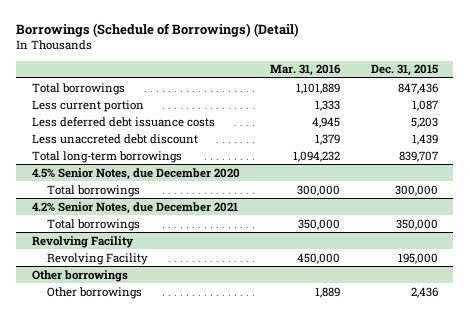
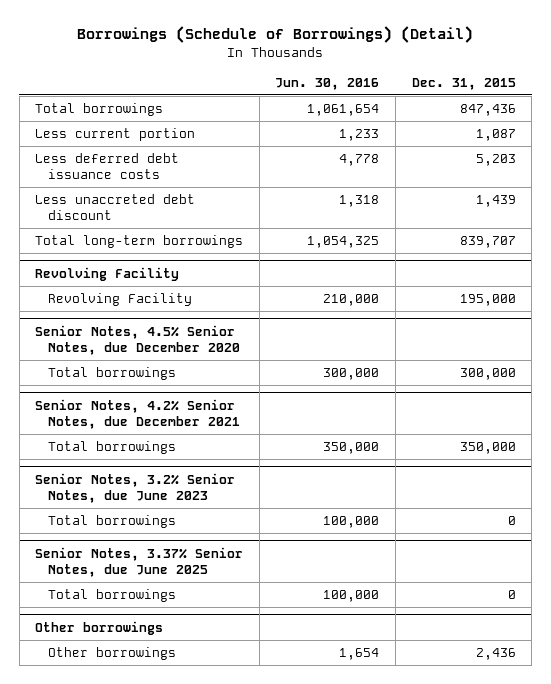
- | Mar. 31, 2016 | Dec. 31, 2015
+ | Jun. 30, 2016 | Dec. 31, 2015
- 4.5% Senior Notes, due December 2020
- Total borrowings | 300,000 | 300,000
- 4.2% Senior Notes, due December 2021
- Total borrowings | 350,000 | 350,000
+ Senior Notes, 4.5% Senior Notes, due December 2020
+ Total borrowings | 300,000 | 300,000
+ Senior Notes, 4.2% Senior Notes, due December 2021
+ Total borrowings | 350,000 | 350,000
+ Senior Notes, 3.2% Senior Notes, due June 2023
+ Total borrowings | 100,000 | 0
+ Senior Notes, 3.37% Senior Notes, due June 2025
+ Total borrowings | 100,000 | 0

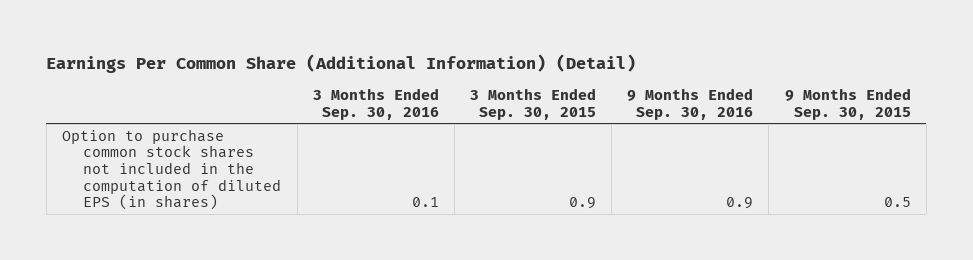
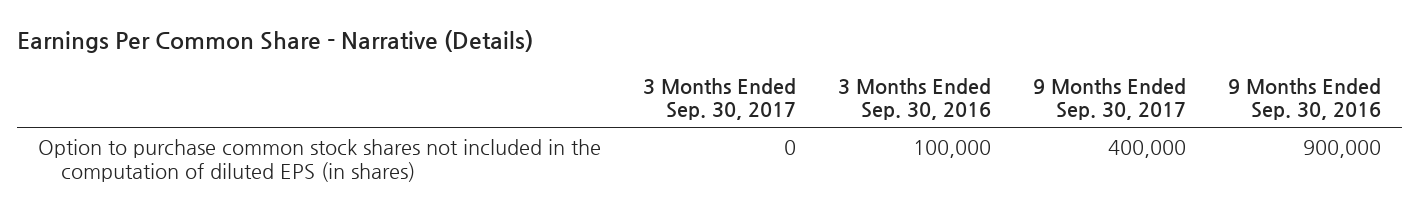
- Earnings Per Common Share (Additional Information) (Detail)
+ Earnings Per Common Share - Narrative (Details)
- | 3 Months Ended Sep. 30, 2016 | 3 Months Ended Sep. 30, 2015 | 9 Months Ended Sep. 30, 2016 | 9 Months Ended Sep. 30, 2015
+ | 3 Months Ended Sep. 30, 2017 | 3 Months Ended Sep. 30, 2016 | 9 Months Ended Sep. 30, 2017 | 9 Months Ended Sep. 30, 2016
- Option to purchase common stock shares not included in the computation of diluted EPS (in shares) | 0.1 | 0.9 | 0.9 | 0.5
+ Option to purchase common stock shares not included in the computation of diluted EPS (in shares) | 0 | 100,000 | 400,000 | 900,000

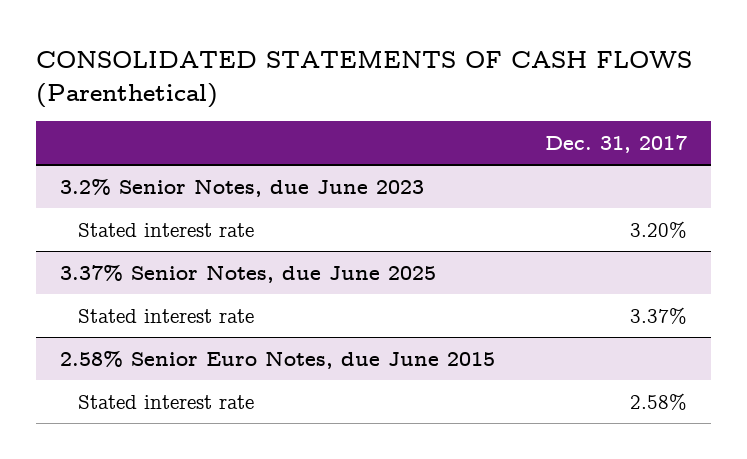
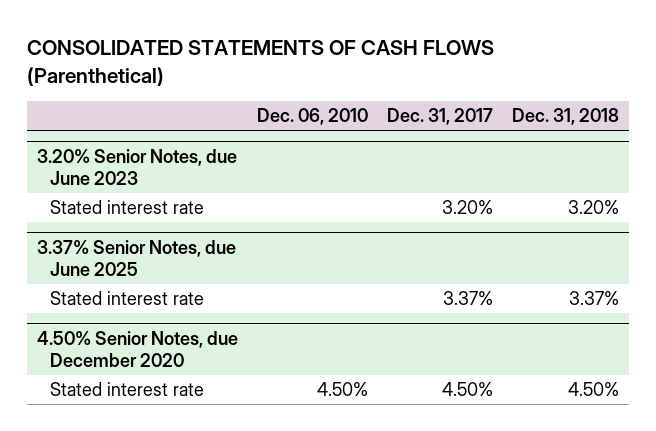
- | Dec. 31, 2017
+ | Dec. 06, 2010 | Dec. 31, 2017 | Dec. 31, 2018
- 3.2% Senior Notes, due June 2023
+ 3.20% Senior Notes, due June 2023
- 2.58% Senior Euro Notes, due June 2015
- Stated interest rate | 2.58%
+ 4.50% Senior Notes, due December 2020
+ Stated interest rate | 4.50% | 4.50% | 4.50%

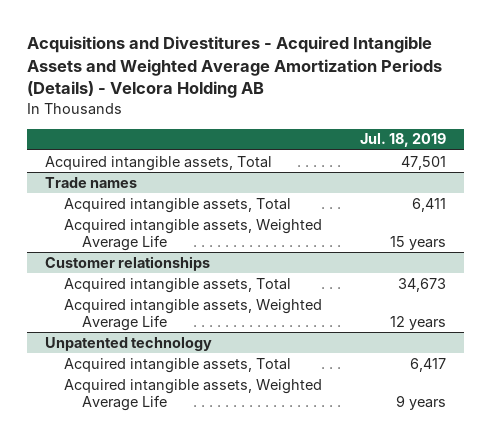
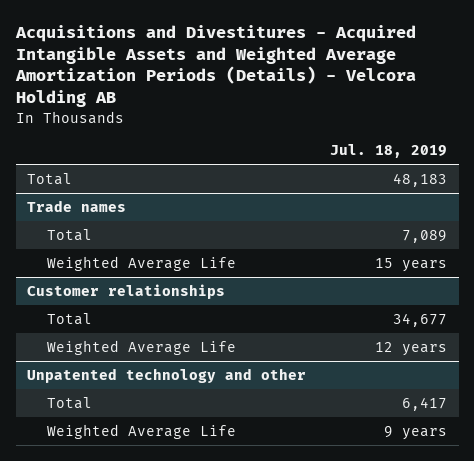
- Acquired intangible assets, Total | 47,501
+ Total | 48,183
@ Trade names
- Acquired intangible assets, Total | 6,411
- Acquired intangible assets, Weighted Average Life | 15 years
+ Total | 7,089
+ Weighted Average Life | 15 years
@ Customer relationships
- Acquired intangible assets, Total | 34,673
- Acquired intangible assets, Weighted Average Life | 12 years
- Unpatented technology
- Acquired intangible assets, Total | 6,417
- Acquired intangible assets, Weighted Average Life | 9 years
@ Customer relationships
+ Total | 34,677
+ Weighted Average Life | 12 years
+ Unpatented technology and other
+ Total | 6,417
+ Weighted Average Life | 9 years

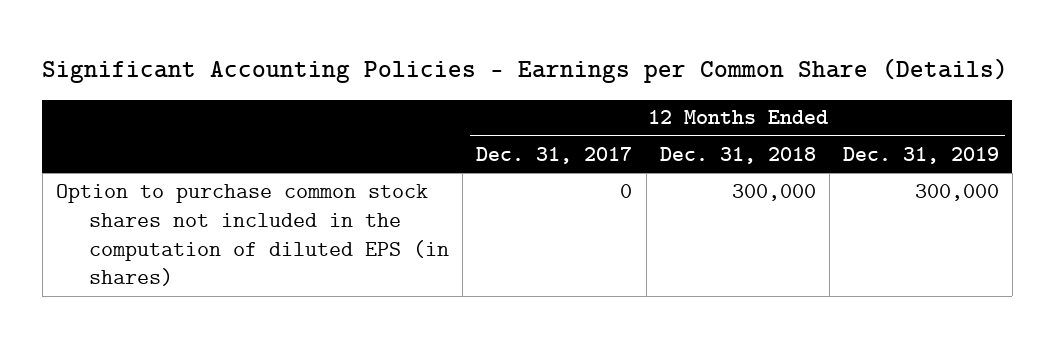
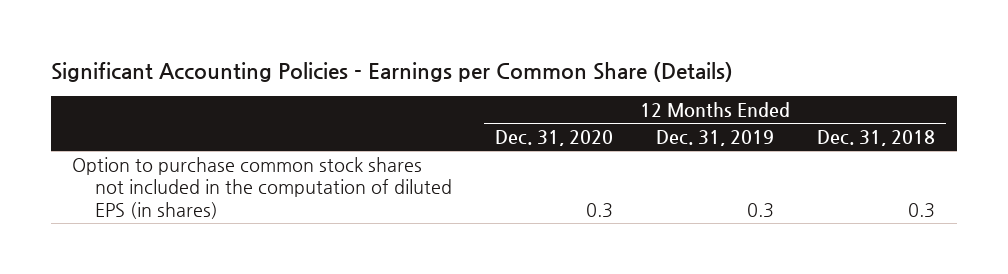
- | 12 Months Ended Dec. 31, 2017 | 12 Months Ended Dec. 31, 2018 | 12 Months Ended Dec. 31, 2019
+ | 12 Months Ended Dec. 31, 2020 | 12 Months Ended Dec. 31, 2019 | 12 Months Ended Dec. 31, 2018
- Option to purchase common stock shares not included in the computation of diluted EPS (in shares) | 0 | 300,000 | 300,000
+ Option to purchase common stock shares not included in the computation of diluted EPS (in shares) | 0.3 | 0.3 | 0.3

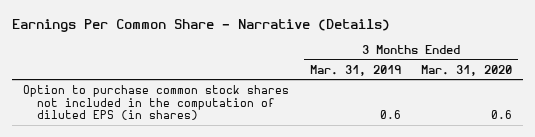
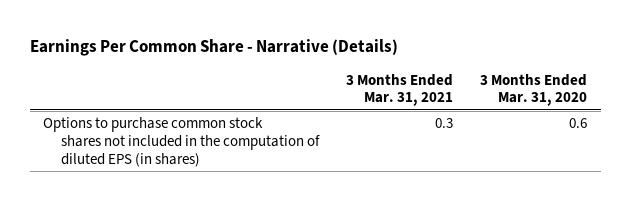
- | 3 Months Ended Mar. 31, 2019 | 3 Months Ended Mar. 31, 2020
+ | 3 Months Ended Mar. 31, 2021 | 3 Months Ended Mar. 31, 2020
- Option to purchase common stock shares not included in the computation of diluted EPS (in shares) | 0.6 | 0.6
+ Options to purchase common stock shares not included in the computation of diluted EPS (in shares) | 0.3 | 0.6

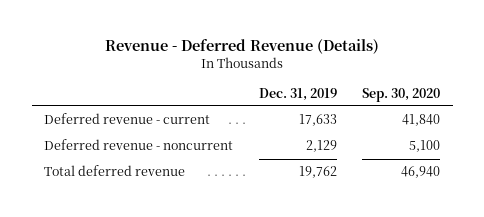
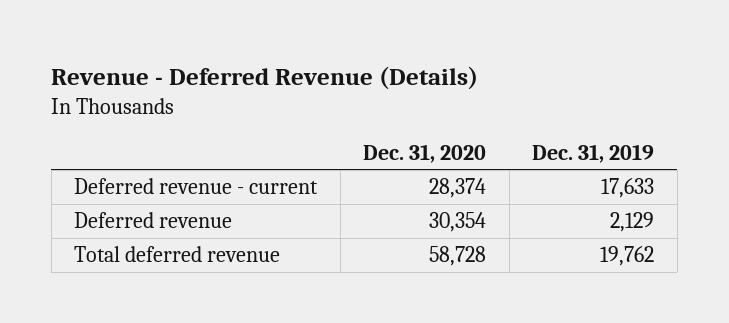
- | Dec. 31, 2019 | Sep. 30, 2020
+ | Dec. 31, 2020 | Dec. 31, 2019
- Deferred revenue - noncurrent | 2,129 | 5,100
+ Deferred revenue | 30,354 | 2,129

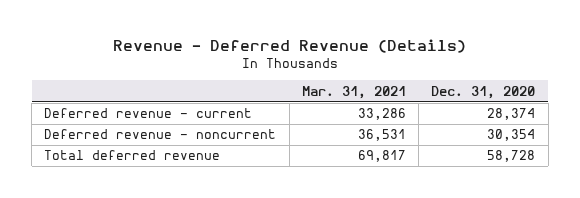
- | Dec. 31, 2020 | Dec. 31, 2019
+ | Mar. 31, 2021 | Dec. 31, 2020
- Deferred revenue | 30,354 | 2,129
+ Deferred revenue - noncurrent | 36,531 | 30,354

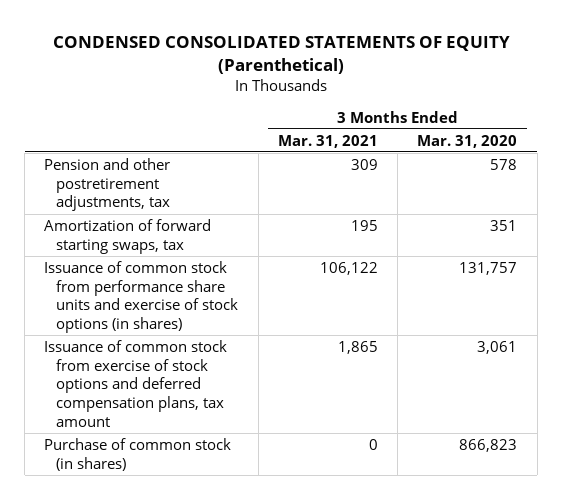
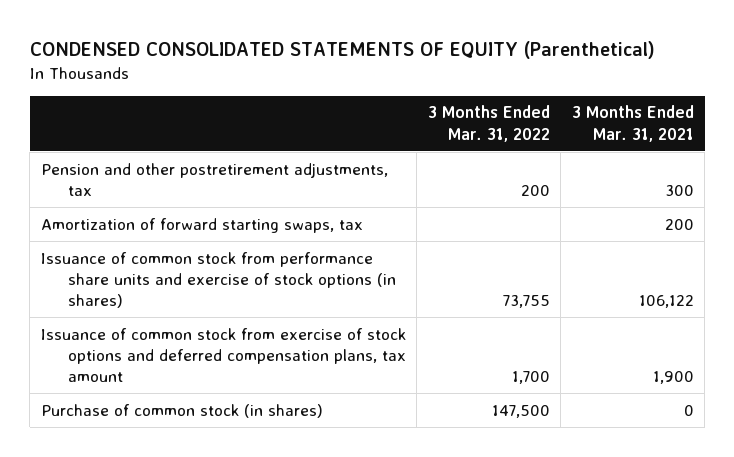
- | 3 Months Ended Mar. 31, 2021 | 3 Months Ended Mar. 31, 2020
+ | 3 Months Ended Mar. 31, 2022 | 3 Months Ended Mar. 31, 2021
- Pension and other postretirement adjustments, tax | 309 | 578
- Amortization of forward starting swaps, tax | 195 | 351
+ Pension and other postretirement adjustments, tax | 200 | 300
+ Amortization of forward starting swaps, tax | | 200
- Issuance of common stock from exercise of stock options and deferred compensation plans, tax amount | 1,865 | 3,061
+ Issuance of common stock from exercise of stock options and deferred compensation plans, tax amount | 1,700 | 1,900

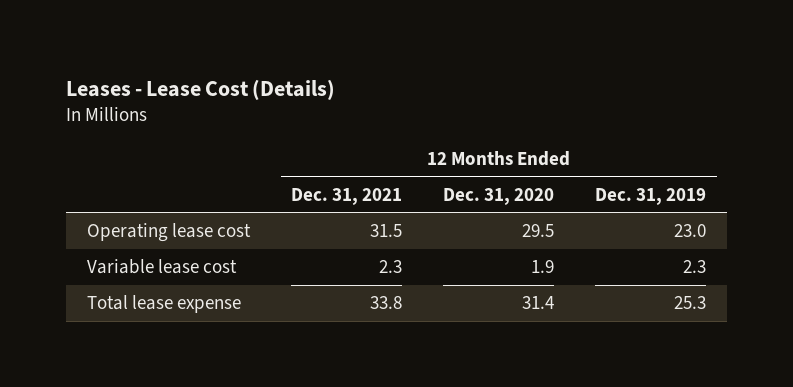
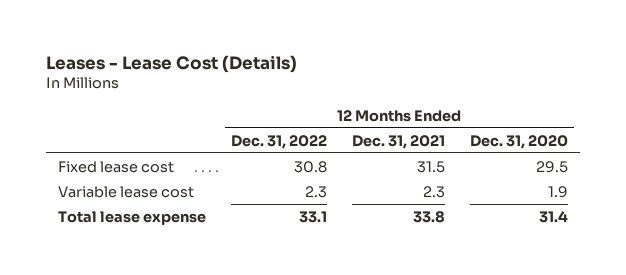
- | 12 Months Ended Dec. 31, 2021 | 12 Months Ended Dec. 31, 2020 | 12 Months Ended Dec. 31, 2019
+ | 12 Months Ended Dec. 31, 2022 | 12 Months Ended Dec. 31, 2021 | 12 Months Ended Dec. 31, 2020
- Operating lease cost | 31.5 | 29.5 | 23.0
+ Fixed lease cost | 30.8 | 31.5 | 29.5

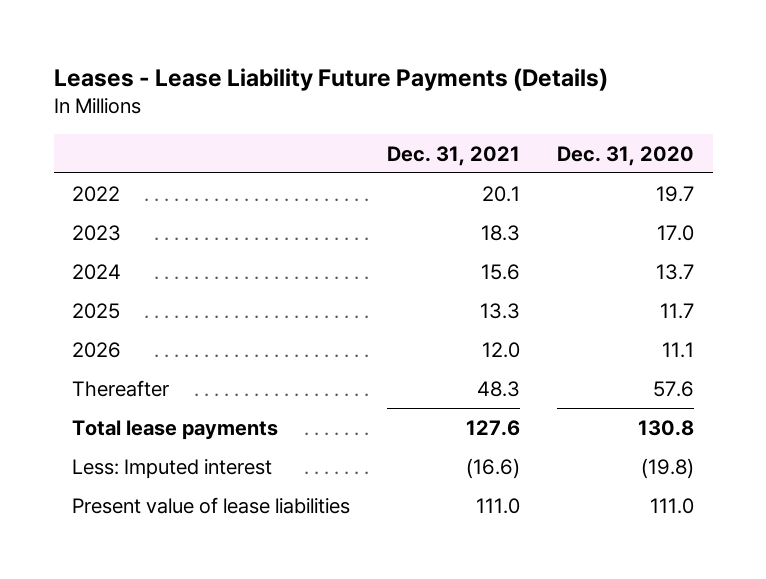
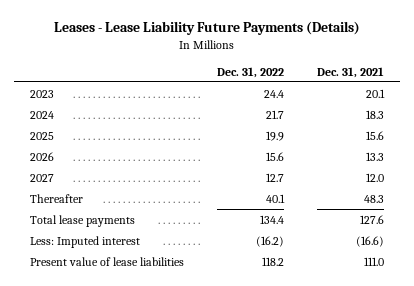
- | Dec. 31, 2021 | Dec. 31, 2020
+ | Dec. 31, 2022 | Dec. 31, 2021
- 2022 | 20.1 | 19.7
- 2023 | 18.3 | 17.0
- 2024 | 15.6 | 13.7
- 2025 | 13.3 | 11.7
- 2026 | 12.0 | 11.1
+ 2023 | 24.4 | 20.1
+ 2024 | 21.7 | 18.3
+ 2025 | 19.9 | 15.6
+ 2026 | 15.6 | 13.3
+ 2027 | 12.7 | 12.0

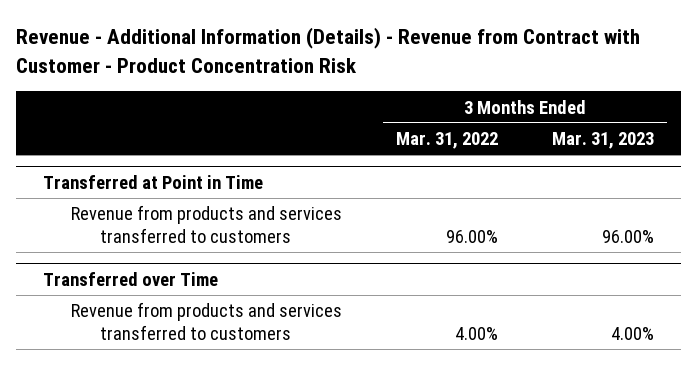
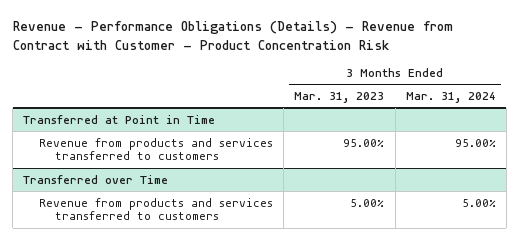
- Revenue - Additional Information (Details) - Revenue from Contract with Customer - Product Concentration Risk
+ Revenue - Performance Obligations (Details) - Revenue from Contract with Customer - Product Concentration Risk
- | 3 Months Ended Mar. 31, 2022 | 3 Months Ended Mar. 31, 2023
+ | 3 Months Ended Mar. 31, 2023 | 3 Months Ended Mar. 31, 2024
@ Transferred at Point in Time
- Revenue from products and services transferred to customers | 96.00% | 96.00%
+ Revenue from products and services transferred to customers | 95.00% | 95.00%
@ Transferred over Time
- Revenue from products and services transferred to customers | 4.00% | 4.00%
+ Revenue from products and services transferred to customers | 5.00% | 5.00%

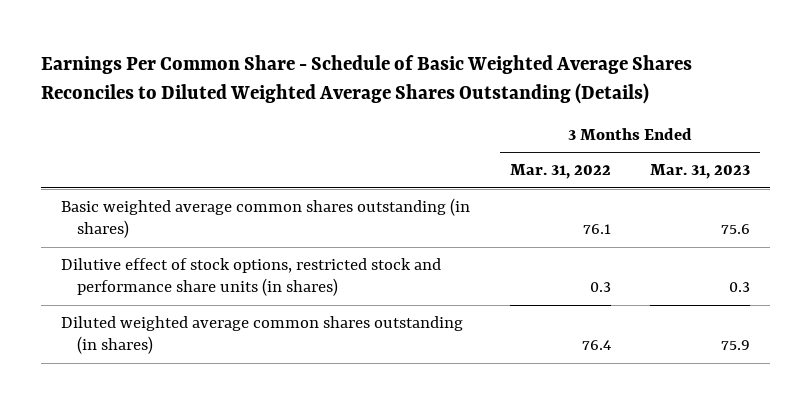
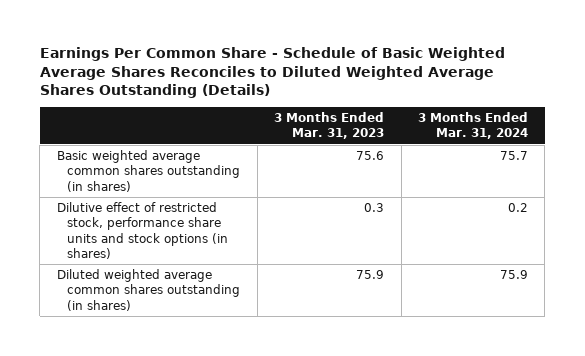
- | 3 Months Ended Mar. 31, 2022 | 3 Months Ended Mar. 31, 2023
+ | 3 Months Ended Mar. 31, 2023 | 3 Months Ended Mar. 31, 2024
- Dilutive effect of stock options, restricted stock and performance share units (in shares) | 0.3 | 0.3
+ Dilutive effect of restricted stock, performance share units and stock options (in shares) | 0.3 | 0.2

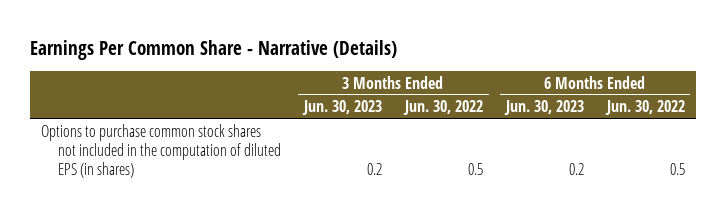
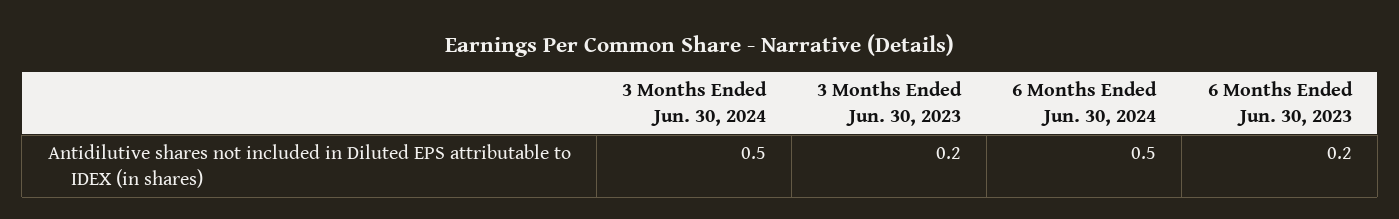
- | 3 Months Ended Jun. 30, 2023 | 3 Months Ended Jun. 30, 2022 | 6 Months Ended Jun. 30, 2023 | 6 Months Ended Jun. 30, 2022
+ | 3 Months Ended Jun. 30, 2024 | 3 Months Ended Jun. 30, 2023 | 6 Months Ended Jun. 30, 2024 | 6 Months Ended Jun. 30, 2023
- Options to purchase common stock shares not included in the computation of diluted EPS (in shares) | 0.2 | 0.5 | 0.2 | 0.5
+ Antidilutive shares not included in Diluted EPS attributable to IDEX (in shares) | 0.5 | 0.2 | 0.5 | 0.2

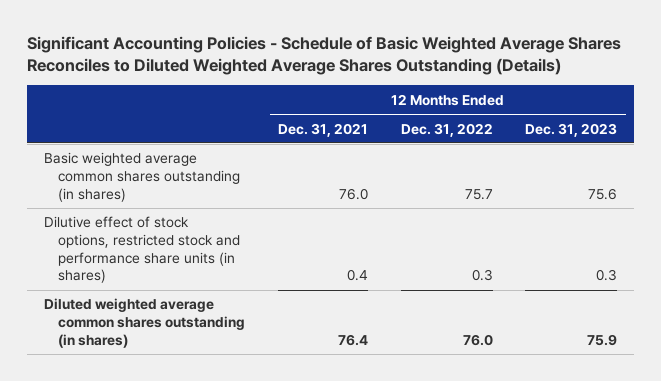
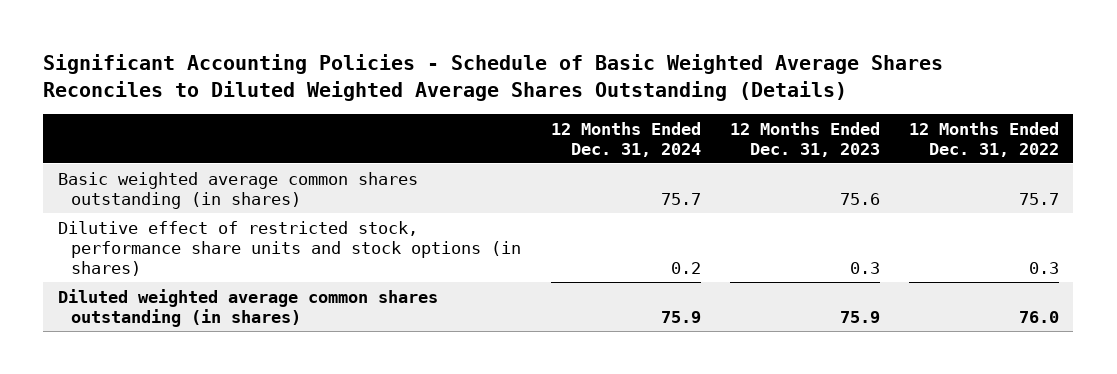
- | 12 Months Ended Dec. 31, 2021 | 12 Months Ended Dec. 31, 2022 | 12 Months Ended Dec. 31, 2023
+ | 12 Months Ended Dec. 31, 2024 | 12 Months Ended Dec. 31, 2023 | 12 Months Ended Dec. 31, 2022
- Dilutive effect of stock options, restricted stock and performance share units (in shares) | 0.4 | 0.3 | 0.3
+ Dilutive effect of restricted stock, performance share units and stock options (in shares) | 0.2 | 0.3 | 0.3

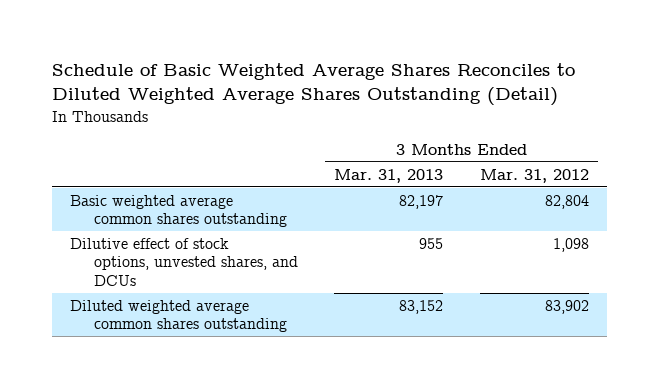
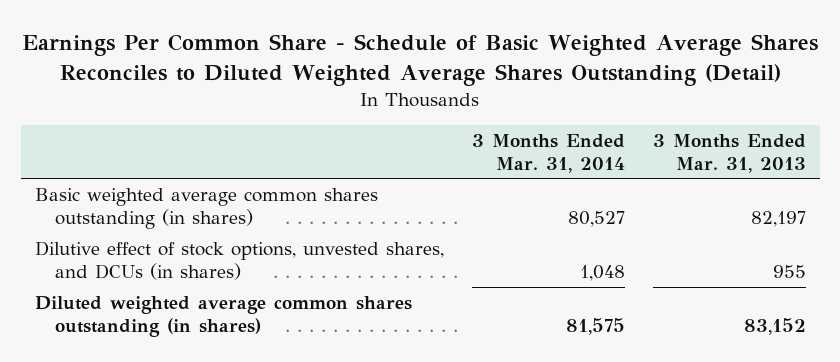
- Schedule of Basic Weighted Average Shares Reconciles to Diluted Weighted Average Shares Outstanding (Detail)
+ Earnings Per Common Share - Schedule of Basic Weighted Average Shares Reconciles to Diluted Weighted Average Shares Outstanding (Detail)
- | 3 Months Ended Mar. 31, 2013 | 3 Months Ended Mar. 31, 2012
+ | 3 Months Ended Mar. 31, 2014 | 3 Months Ended Mar. 31, 2013
- Basic weighted average common shares outstanding | 82,197 | 82,804
- Dilutive effect of stock options, unvested shares, and DCUs | 955 | 1,098
- Diluted weighted average common shares outstanding | 83,152 | 83,902
+ Basic weighted average common shares outstanding (in shares) | 80,527 | 82,197
+ Dilutive effect of stock options, unvested shares, and DCUs (in shares) | 1,048 | 955
+ Diluted weighted average common shares outstanding (in shares) | 81,575 | 83,152

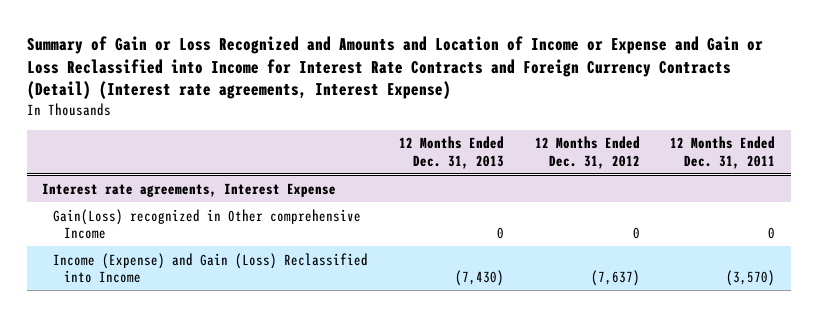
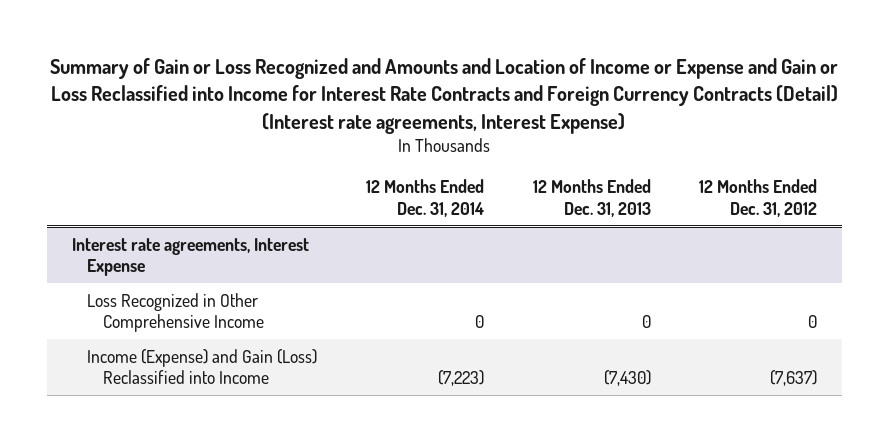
- | 12 Months Ended Dec. 31, 2013 | 12 Months Ended Dec. 31, 2012 | 12 Months Ended Dec. 31, 2011
+ | 12 Months Ended Dec. 31, 2014 | 12 Months Ended Dec. 31, 2013 | 12 Months Ended Dec. 31, 2012
@ Interest rate agreements, Interest Expense
- Gain(Loss) recognized in Other comprehensive Income | 0 | 0 | 0
+ Loss Recognized in Other Comprehensive Income | 0 | 0 | 0

